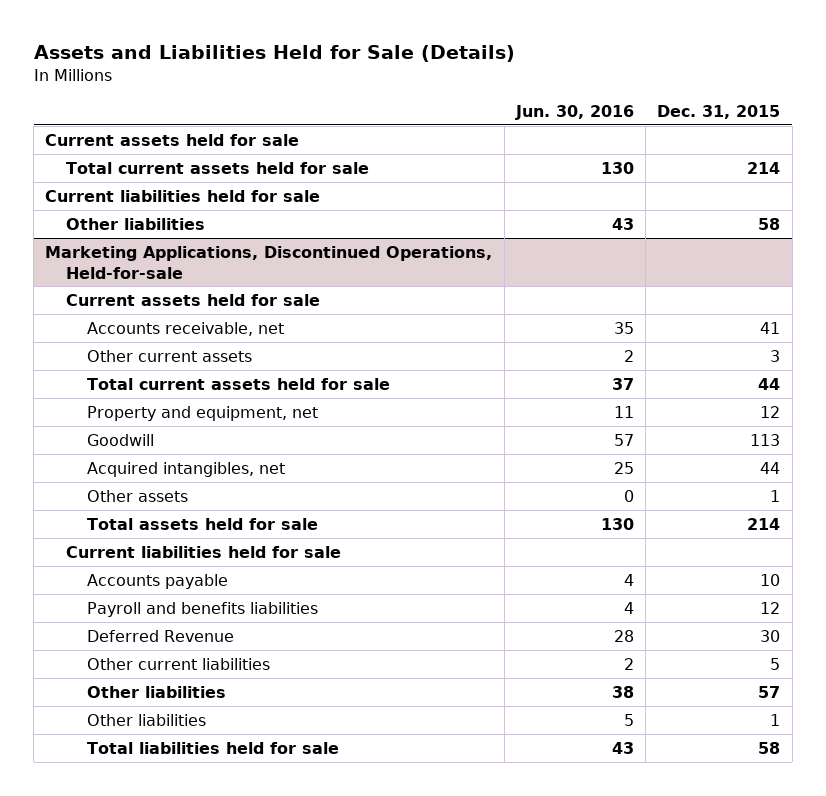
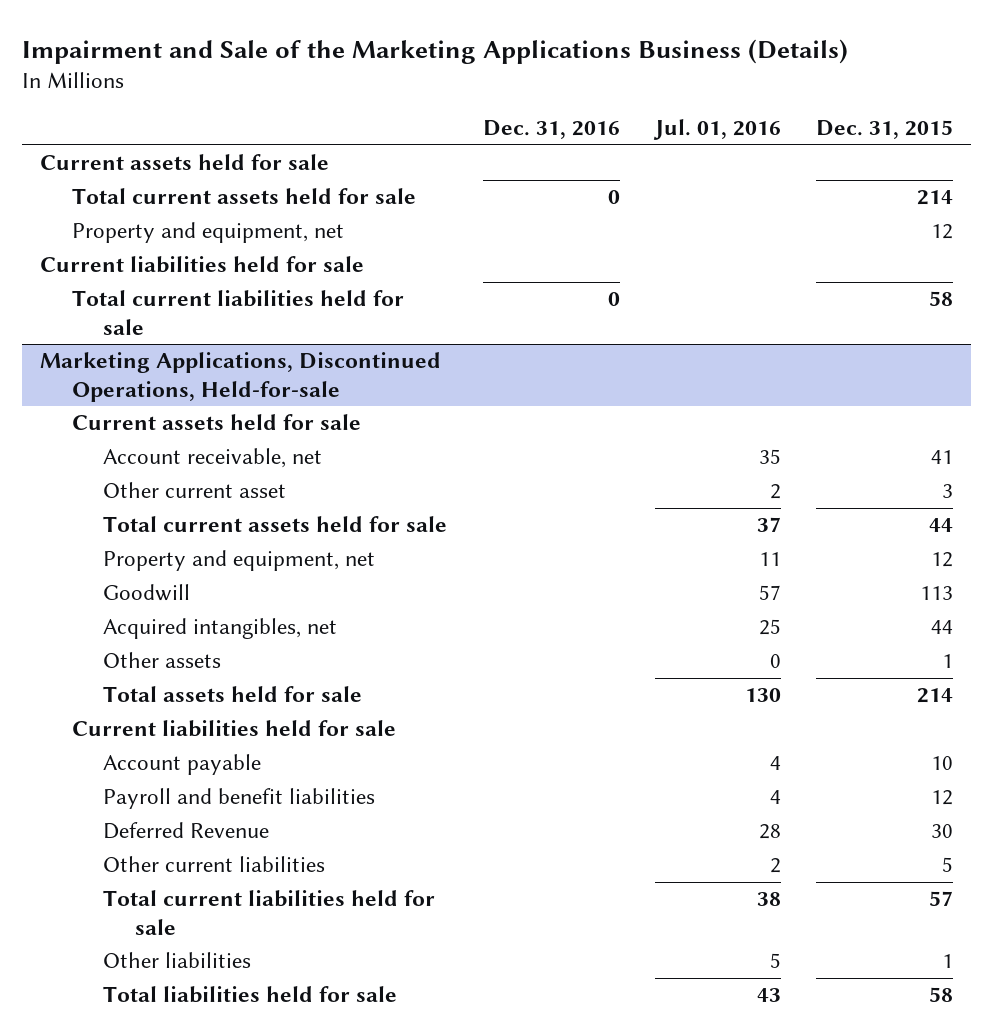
- Assets and Liabilities Held for Sale (Details)
+ Impairment and Sale of the Marketing Applications Business (Details)
- | Jun. 30, 2016 | Dec. 31, 2015
+ | Dec. 31, 2016 | Jul. 01, 2016 | Dec. 31, 2015
+ Property and equipment, net | | | 12
- Other liabilities | 43 | 58
+ Total current liabilities held for sale | 0 | | 58
@ Marketing Applications, Discontinued Operations, Held-for-sale
- Accounts receivable, net | 35 | 41
- Other current assets | 2 | 3
+ Account receivable, net | | 35 | 41
+ Other current asset | | 2 | 3
- Accounts payable | 4 | 10
- Payroll and benefits liabilities | 4 | 12
+ Account payable | | 4 | 10
+ Payroll and benefit liabilities | | 4 | 12
- Other liabilities | 38 | 57
+ Total current liabilities held for sale | | 38 | 57

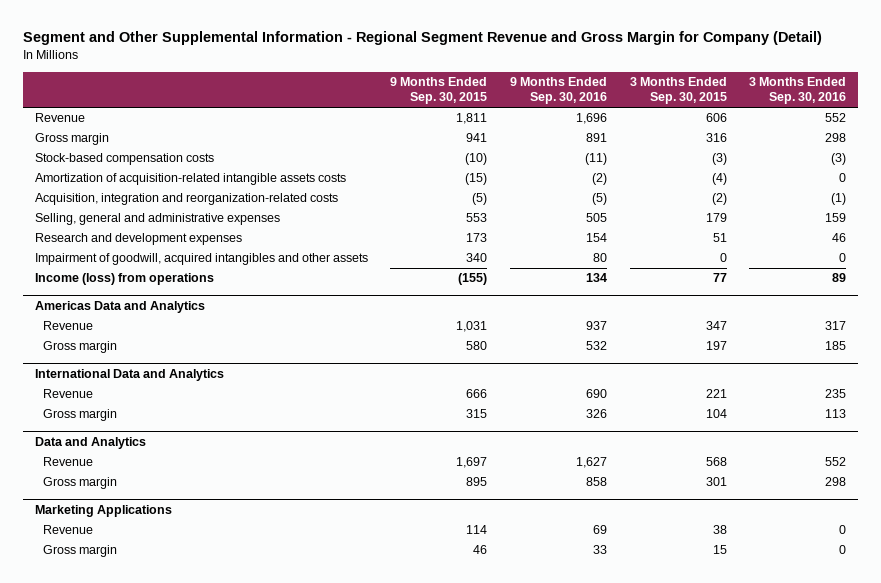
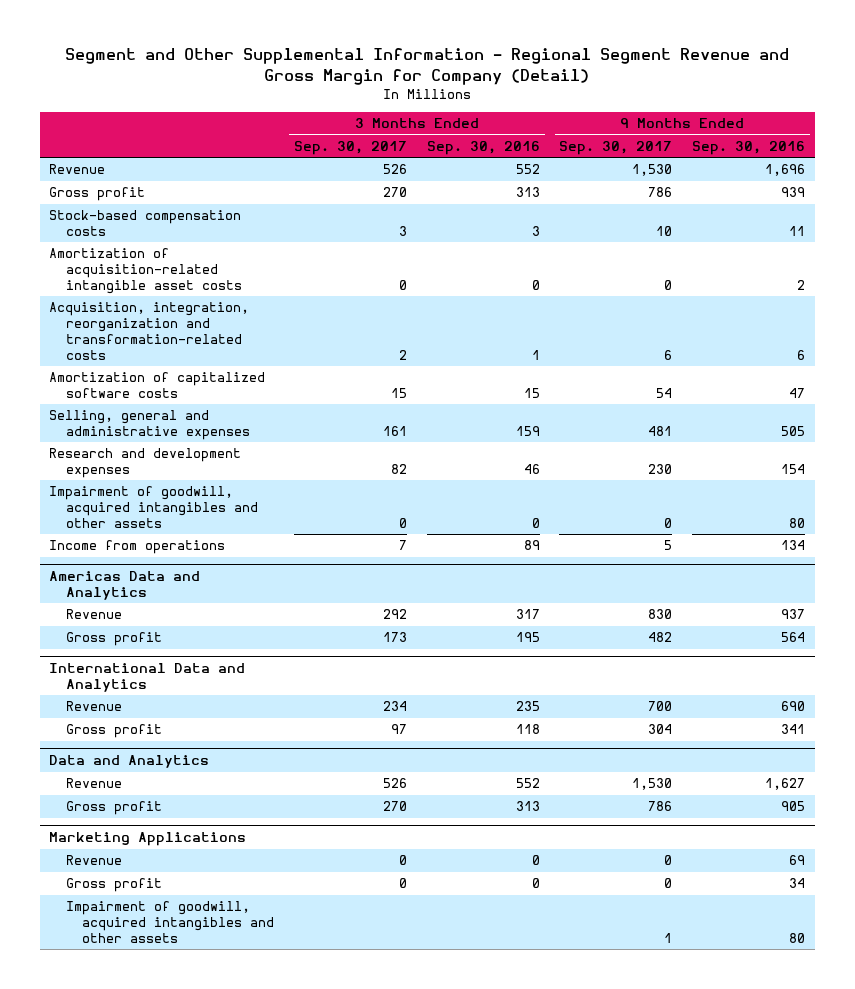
- | 9 Months Ended Sep. 30, 2015 | 9 Months Ended Sep. 30, 2016 | 3 Months Ended Sep. 30, 2015 | 3 Months Ended Sep. 30, 2016
+ | 3 Months Ended Sep. 30, 2017 | 3 Months Ended Sep. 30, 2016 | 9 Months Ended Sep. 30, 2017 | 9 Months Ended Sep. 30, 2016
- Gross margin | 941 | 891 | 316 | 298
- Stock-based compensation costs | (10) | (11) | (3) | (3)
- Amortization of acquisition-related intangible assets costs | (15) | (2) | (4) | 0
- Acquisition, integration and reorganization-related costs | (5) | (5) | (2) | (1)
+ Gross profit | 270 | 313 | 786 | 939
+ Stock-based compensation costs | 3 | 3 | 10 | 11
+ Amortization of acquisition-related intangible asset costs | 0 | 0 | 0 | 2
+ Acquisition, integration, reorganization and transformation-related costs | 2 | 1 | 6 | 6
+ Amortization of capitalized software costs | 15 | 15 | 54 | 47
- Income (loss) from operations | (155) | 134 | 77 | 89
+ Income from operations | 7 | 89 | 5 | 134
@ Americas Data and Analytics
- Gross margin | 580 | 532 | 197 | 185
+ Gross profit | 173 | 195 | 482 | 564
@ International Data and Analytics
- Gross margin | 315 | 326 | 104 | 113
+ Gross profit | 97 | 118 | 304 | 341
@ Data and Analytics
- Gross margin | 895 | 858 | 301 | 298
+ Gross profit | 270 | 313 | 786 | 905
@ Marketing Applications
- Gross margin | 46 | 33 | 15 | 0
+ Gross profit | 0 | 0 | 0 | 34
+ Impairment of goodwill, acquired intangibles and other assets | | | 1 | 80

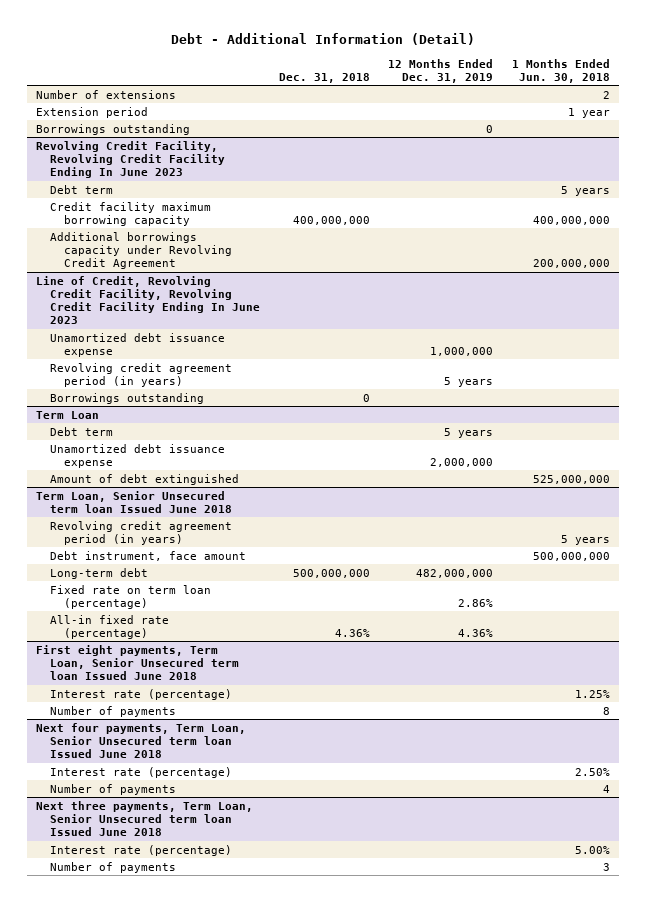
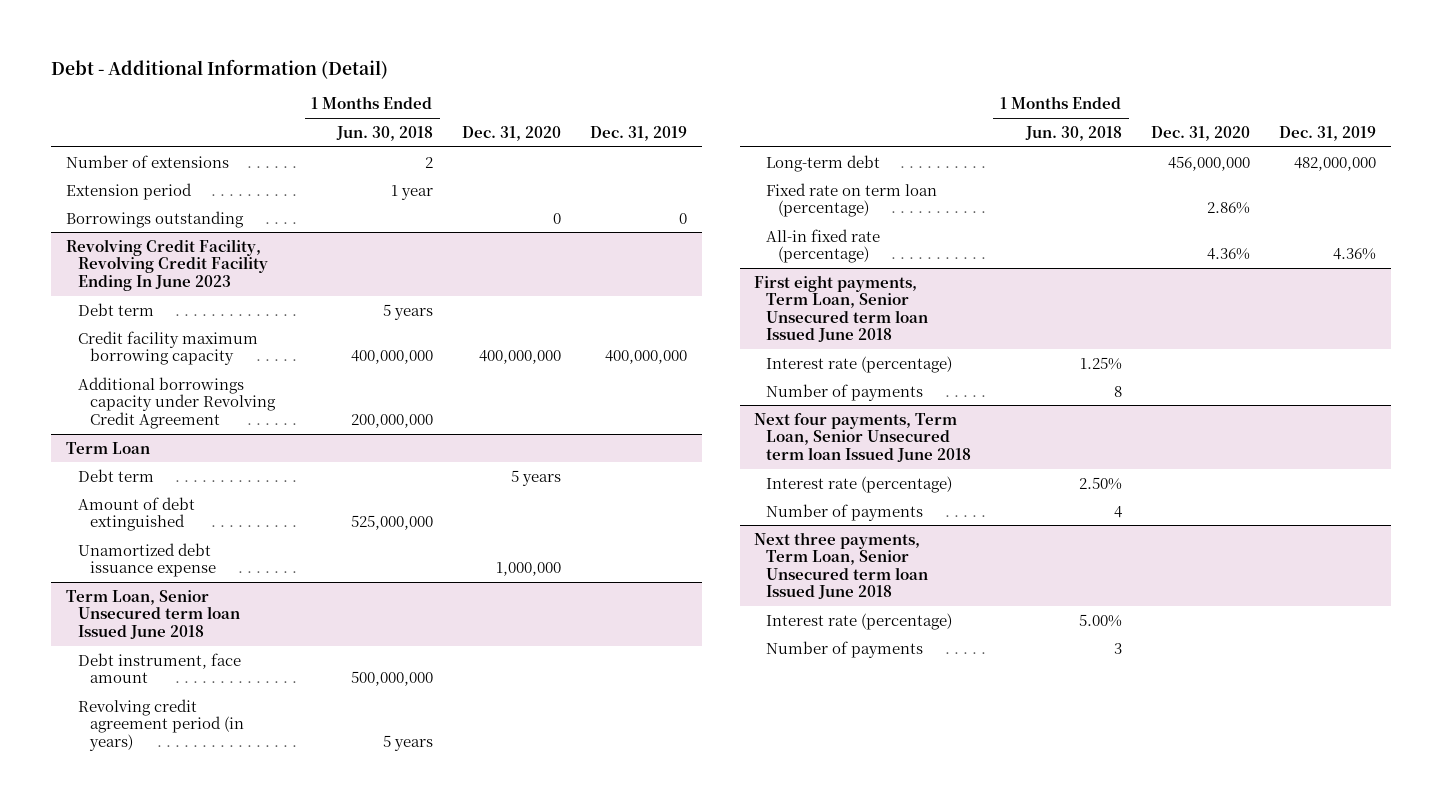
- | Dec. 31, 2018 | 12 Months Ended Dec. 31, 2019 | 1 Months Ended Jun. 30, 2018
+ | 1 Months Ended Jun. 30, 2018 | Dec. 31, 2020 | Dec. 31, 2019
- Line of Credit, Revolving Credit Facility, Revolving Credit Facility Ending In June 2023
- Unamortized debt issuance expense | | 1,000,000 |
- Revolving credit agreement period (in years) | | 5 years |
- Borrowings outstanding | 0 | |
@ Term Loan
moved down: Unamortized debt issuance expense | | 1,000,000 |
@ Term Loan, Senior Unsecured term loan Issued June 2018
moved down: Revolving credit agreement period (in years) | 5 years | |

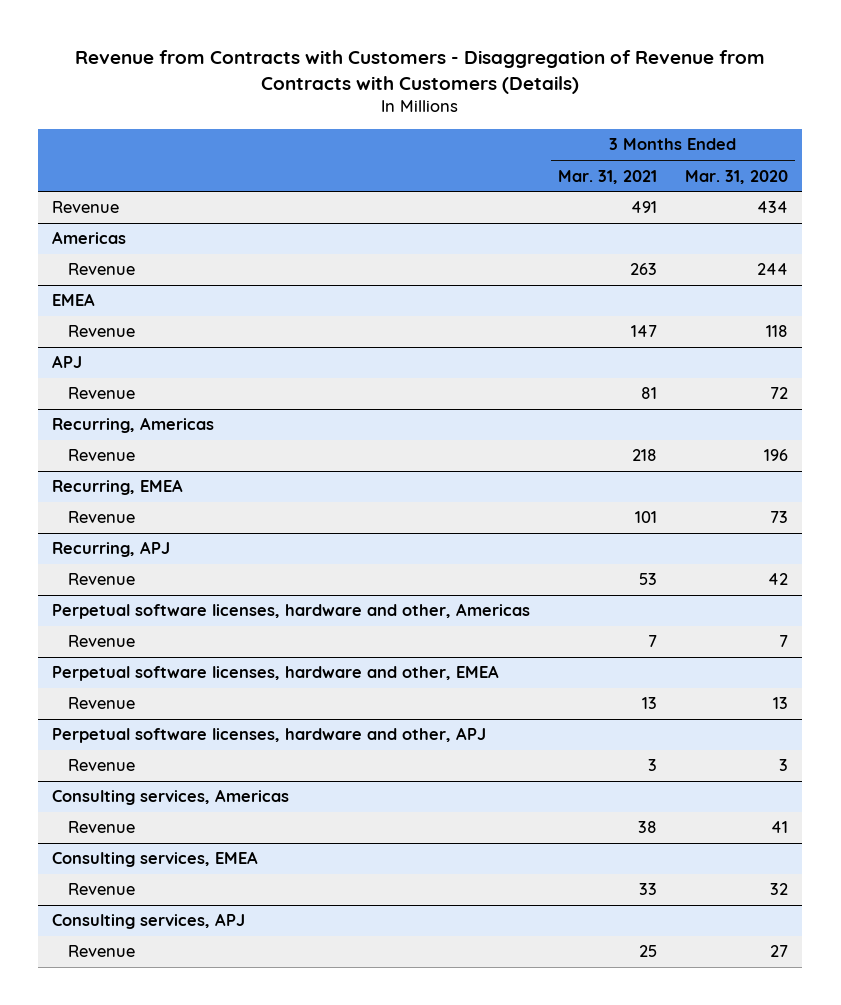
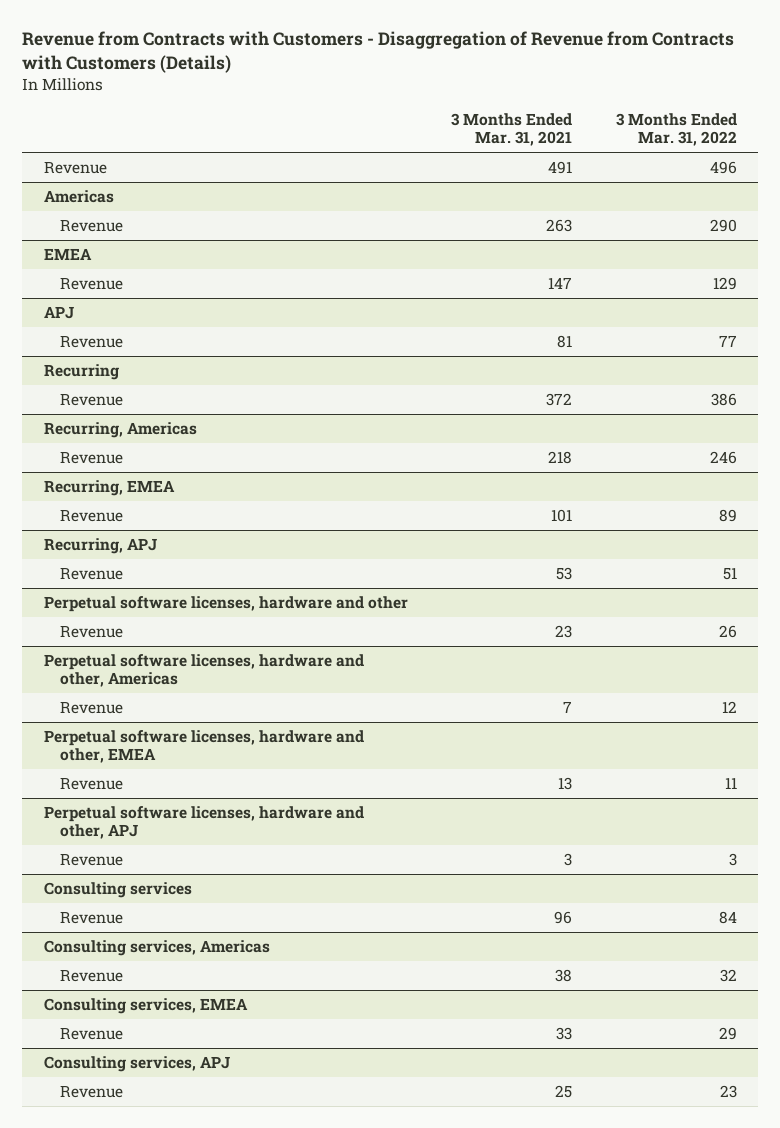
- | 3 Months Ended Mar. 31, 2021 | 3 Months Ended Mar. 31, 2020
+ | 3 Months Ended Mar. 31, 2021 | 3 Months Ended Mar. 31, 2022
+ Recurring
+ Revenue | 372 | 386
+ Perpetual software licenses, hardware and other
+ Revenue | 23 | 26
+ Consulting services
+ Revenue | 96 | 84

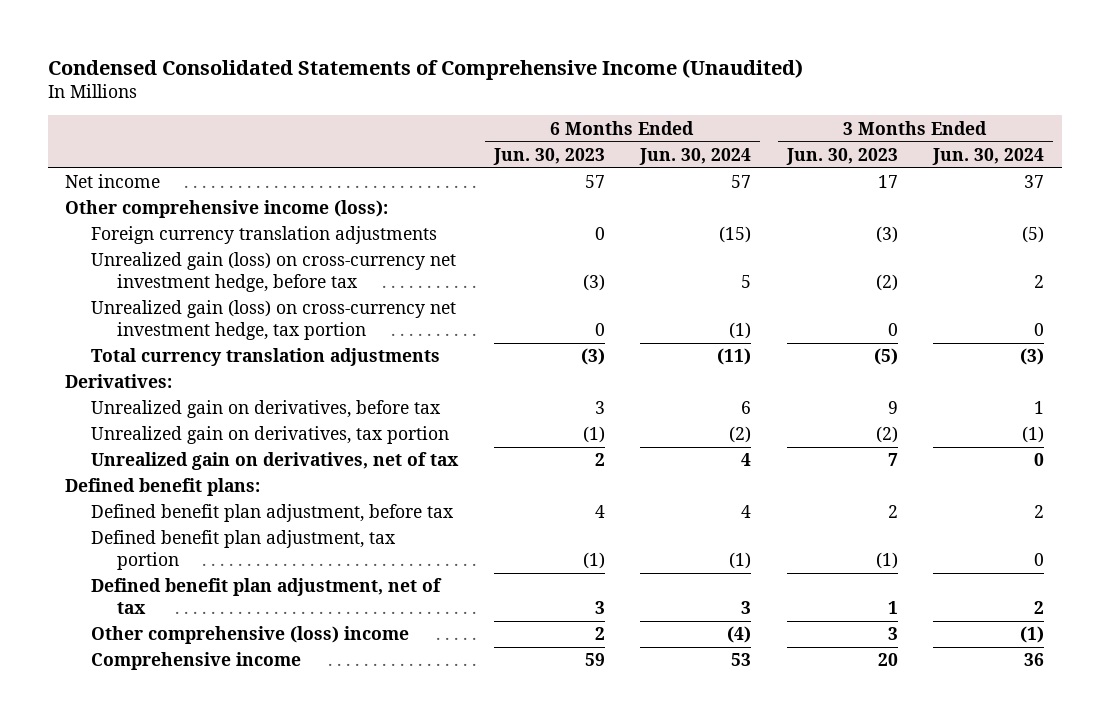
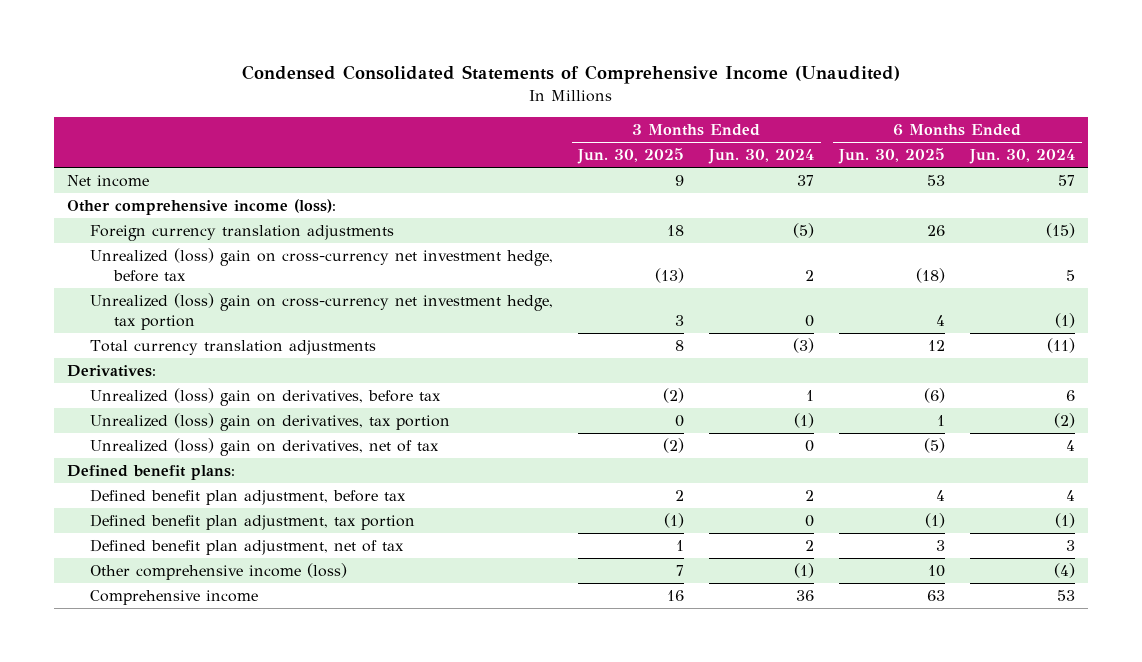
- | 6 Months Ended Jun. 30, 2023 | 6 Months Ended Jun. 30, 2024 | 3 Months Ended Jun. 30, 2023 | 3 Months Ended Jun. 30, 2024
+ | 3 Months Ended Jun. 30, 2025 | 3 Months Ended Jun. 30, 2024 | 6 Months Ended Jun. 30, 2025 | 6 Months Ended Jun. 30, 2024
- Unrealized gain (loss) on cross-currency net investment hedge, before tax | (3) | 5 | (2) | 2
- Unrealized gain (loss) on cross-currency net investment hedge, tax portion | 0 | (1) | 0 | 0
+ Unrealized (loss) gain on cross-currency net investment hedge, before tax | (13) | 2 | (18) | 5
+ Unrealized (loss) gain on cross-currency net investment hedge, tax portion | 3 | 0 | 4 | (1)
- Unrealized gain on derivatives, before tax | 3 | 6 | 9 | 1
- Unrealized gain on derivatives, tax portion | (1) | (2) | (2) | (1)
- Unrealized gain on derivatives, net of tax | 2 | 4 | 7 | 0
+ Unrealized (loss) gain on derivatives, before tax | (2) | 1 | (6) | 6
+ Unrealized (loss) gain on derivatives, tax portion | 0 | (1) | 1 | (2)
+ Unrealized (loss) gain on derivatives, net of tax | (2) | 0 | (5) | 4
- Other comprehensive (loss) income | 2 | (4) | 3 | (1)
+ Other comprehensive income (loss) | 7 | (1) | 10 | (4)

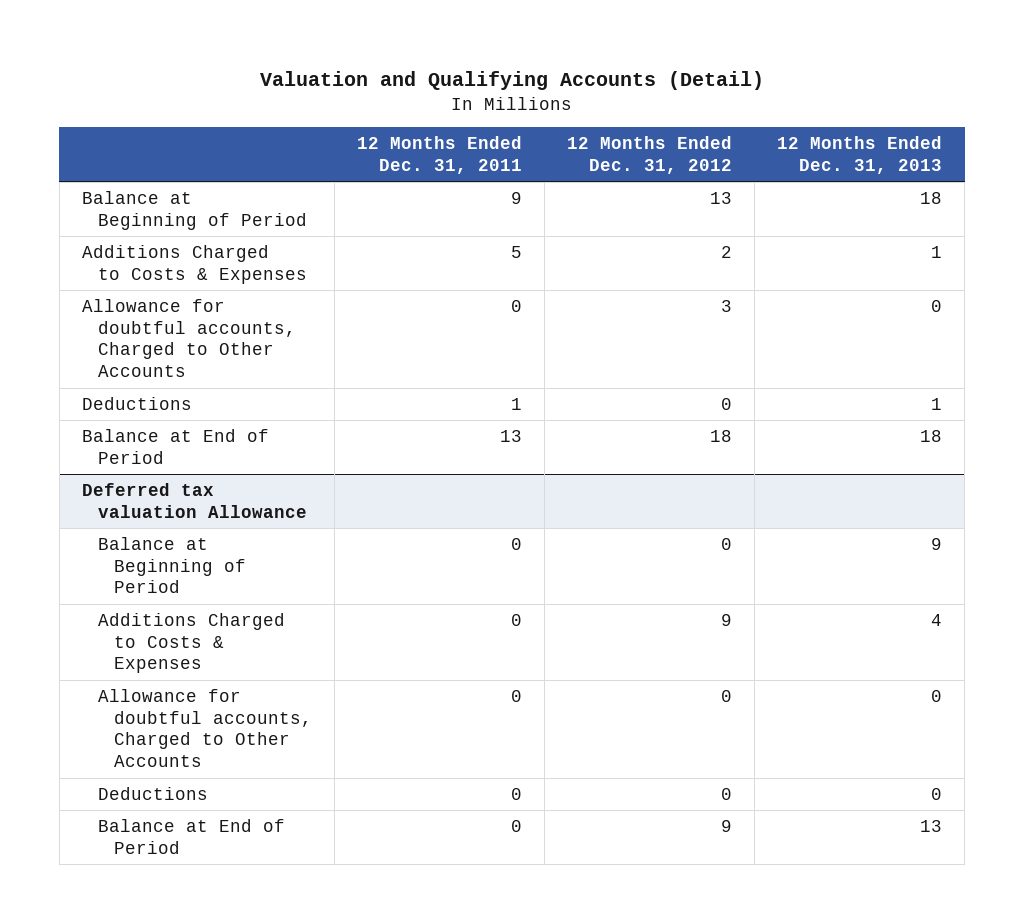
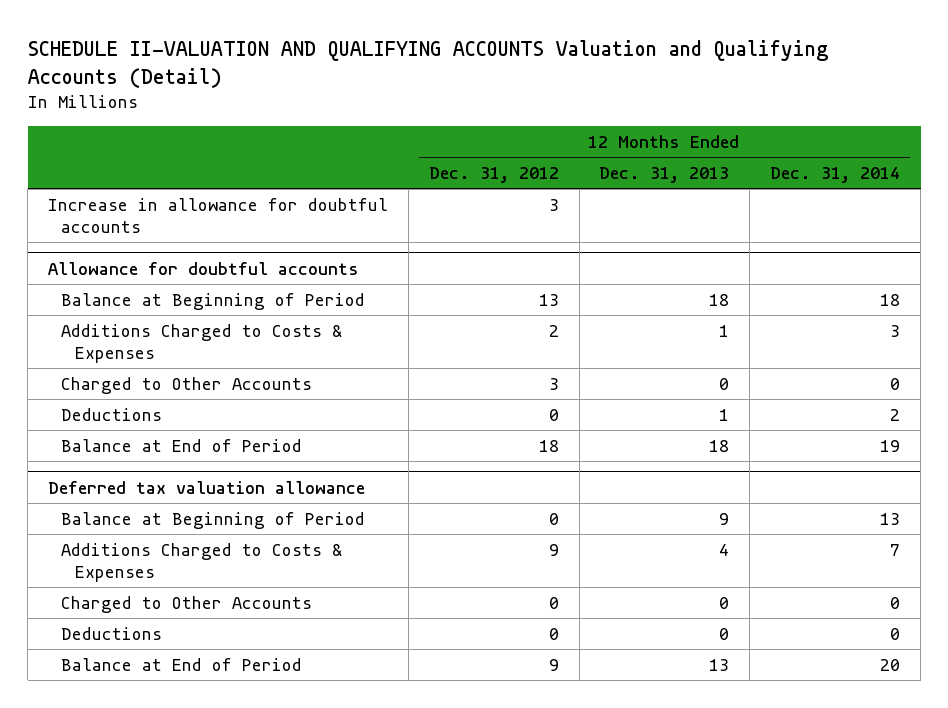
- Valuation and Qualifying Accounts (Detail)
+ SCHEDULE II-VALUATION AND QUALIFYING ACCOUNTS Valuation and Qualifying Accounts (Detail)
- | 12 Months Ended Dec. 31, 2011 | 12 Months Ended Dec. 31, 2012 | 12 Months Ended Dec. 31, 2013
+ | 12 Months Ended Dec. 31, 2012 | 12 Months Ended Dec. 31, 2013 | 12 Months Ended Dec. 31, 2014
+ Increase in allowance for doubtful accounts | 3 | |
+ Allowance for doubtful accounts
- Allowance for doubtful accounts, Charged to Other Accounts | 0 | 3 | 0
+ Charged to Other Accounts | 3 | 0 | 0
- Deferred tax valuation Allowance
+ Deferred tax valuation allowance
- Allowance for doubtful accounts, Charged to Other Accounts | 0 | 0 | 0
+ Charged to Other Accounts | 0 | 0 | 0

